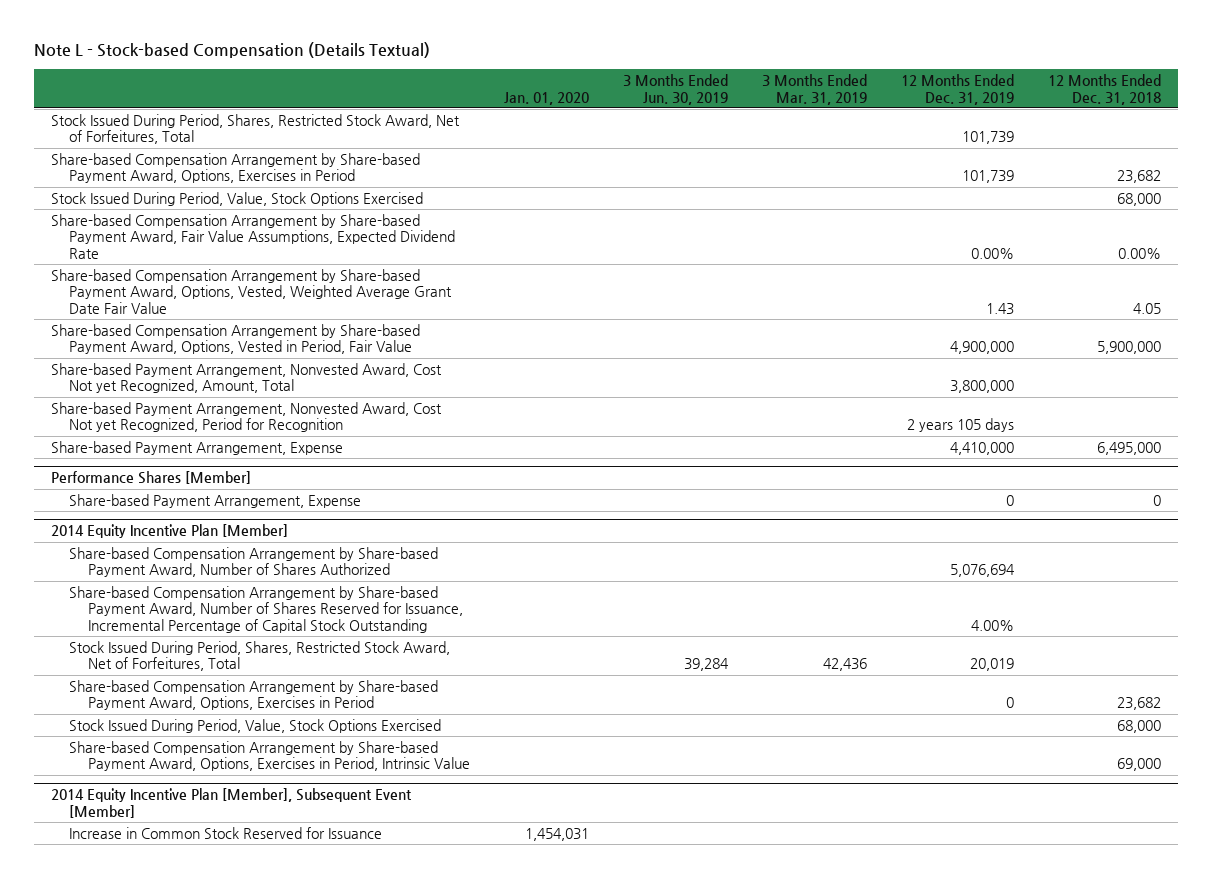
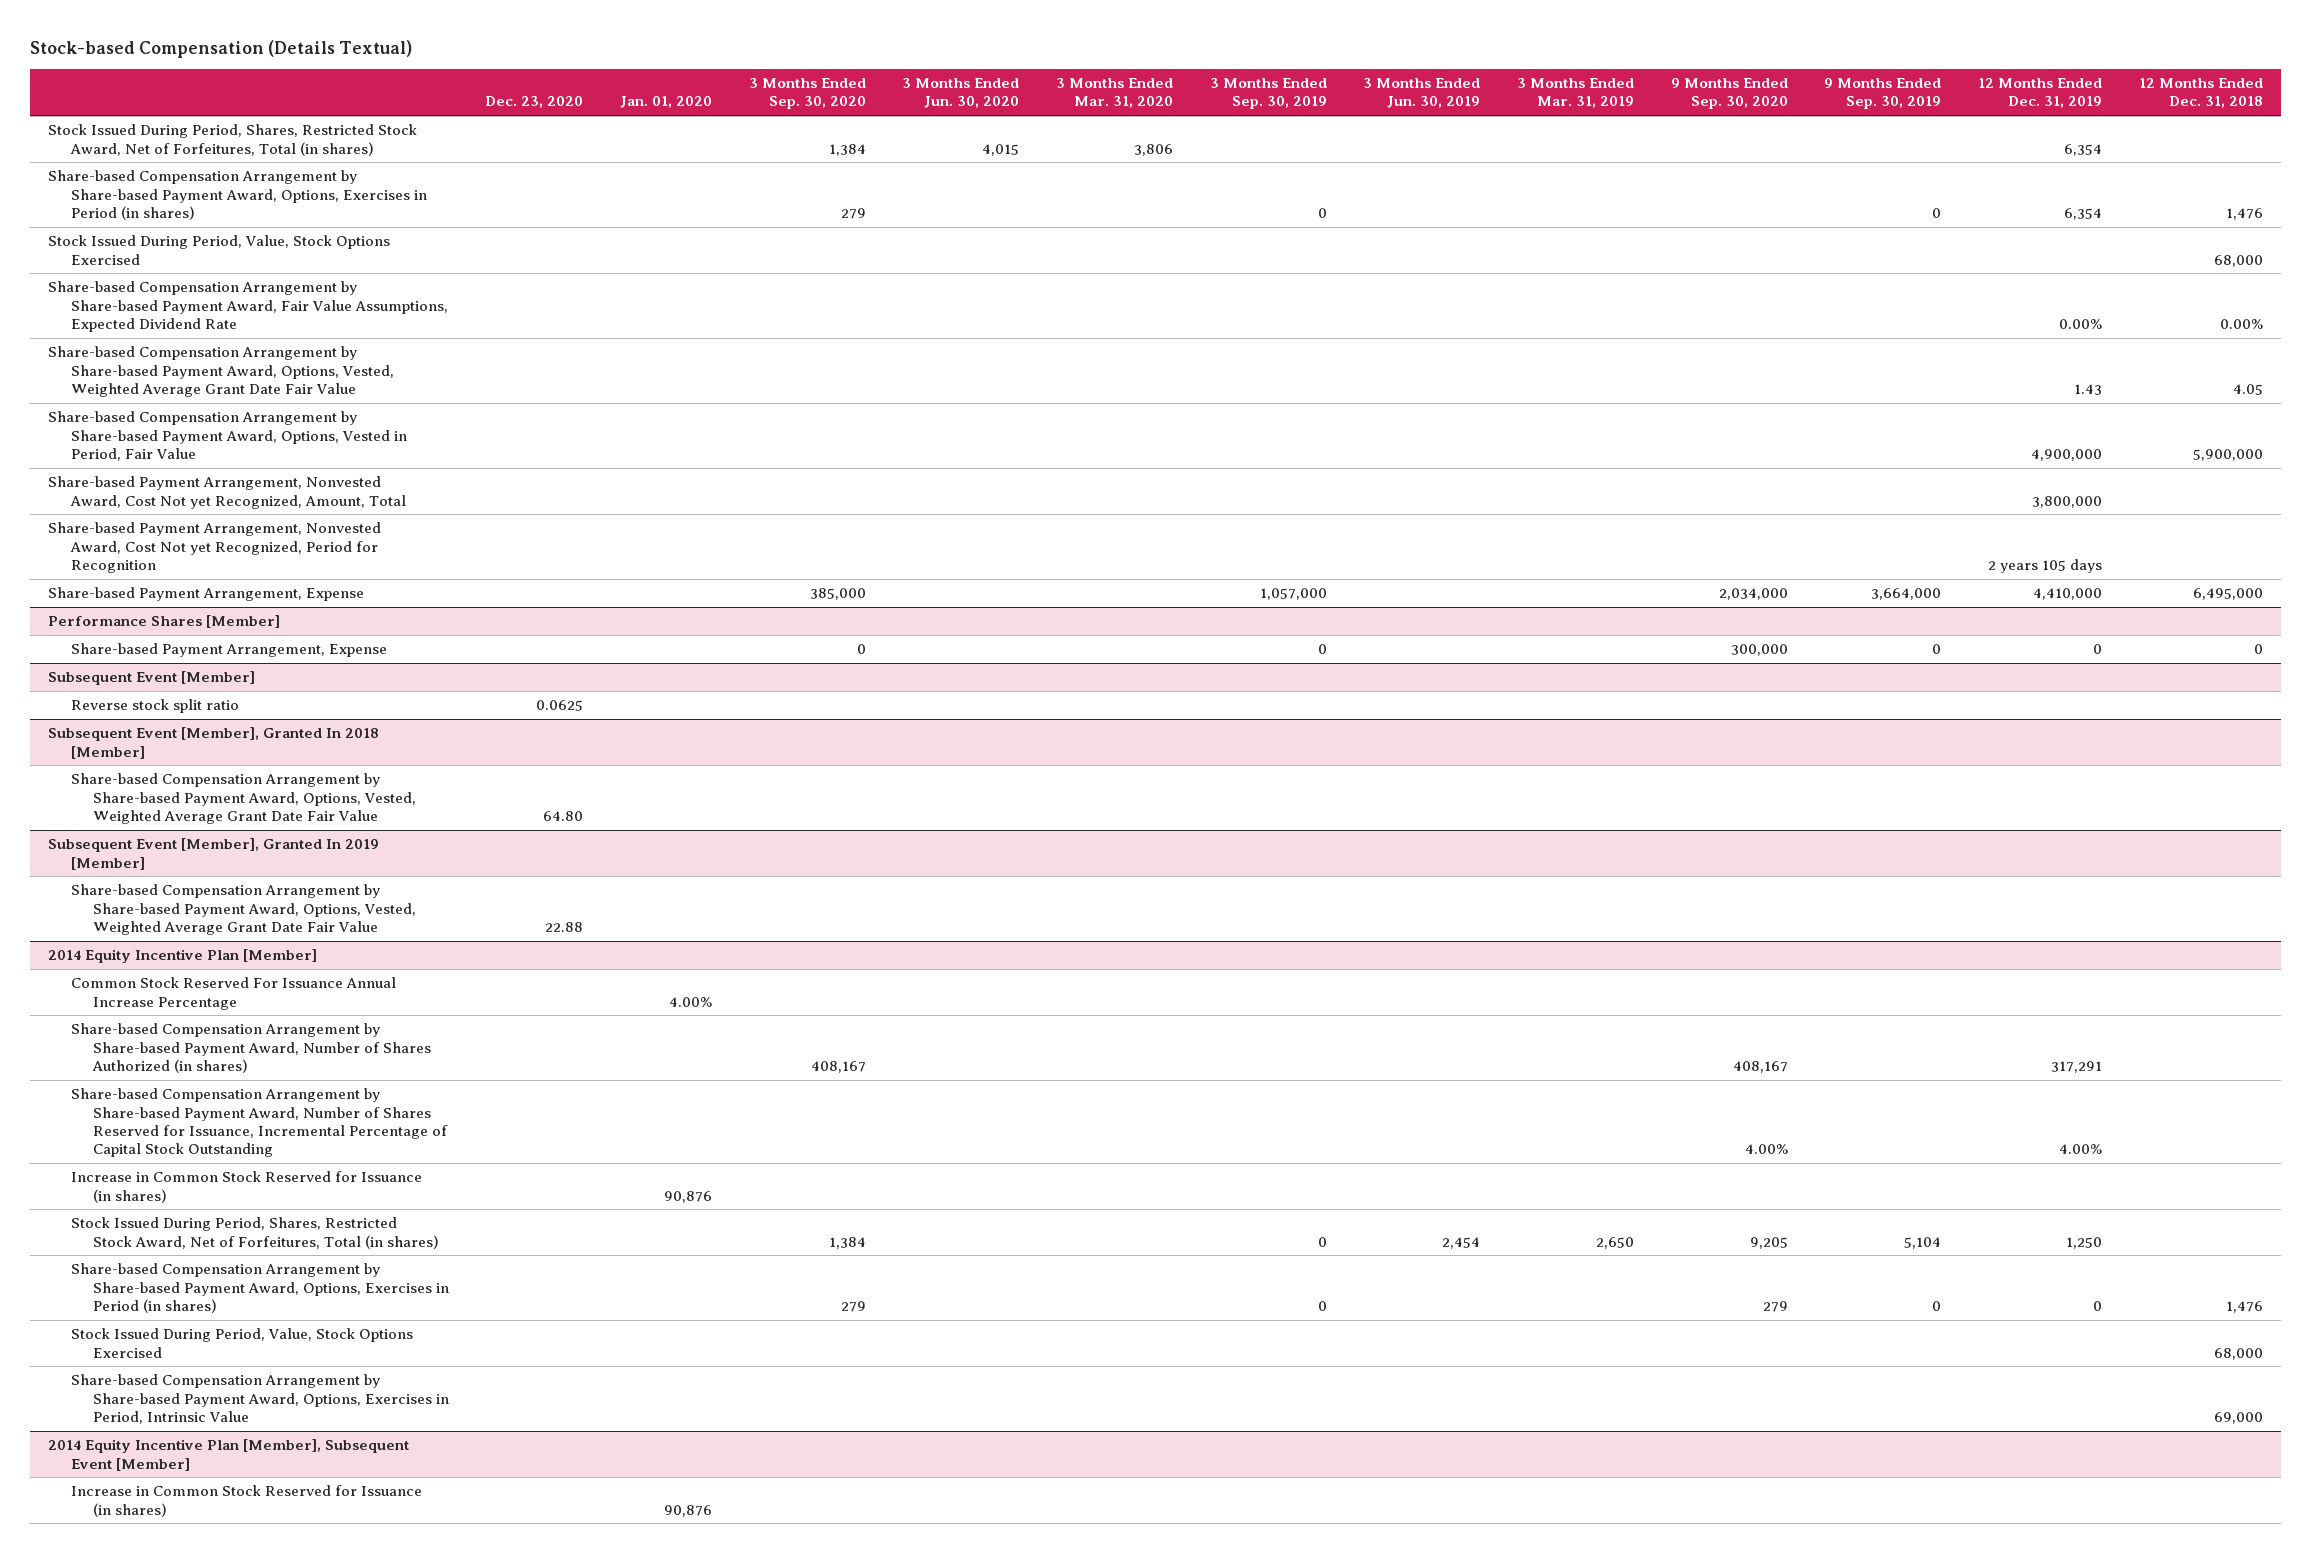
- Note L - Stock-based Compensation (Details Textual)
+ Stock-based Compensation (Details Textual)
- | Jan. 01, 2020 | 3 Months Ended Jun. 30, 2019 | 3 Months Ended Mar. 31, 2019 | 12 Months Ended Dec. 31, 2019 | 12 Months Ended Dec. 31, 2018
+ | Dec. 23, 2020 | Jan. 01, 2020 | 3 Months Ended Sep. 30, 2020 | 3 Months Ended Jun. 30, 2020 | 3 Months Ended Mar. 31, 2020 | 3 Months Ended Sep. 30, 2019 | 3 Months Ended Jun. 30, 2019 | 3 Months Ended Mar. 31, 2019 | 9 Months Ended Sep. 30, 2020 | 9 Months Ended Sep. 30, 2019 | 12 Months Ended Dec. 31, 2019 | 12 Months Ended Dec. 31, 2018
- Stock Issued During Period, Shares, Restricted Stock Award, Net of Forfeitures, Total | | | | 101,739 |
- Share-based Compensation Arrangement by Share-based Payment Award, Options, Exercises in Period | | | | 101,739 | 23,682
+ Stock Issued During Period, Shares, Restricted Stock Award, Net of Forfeitures, Total (in shares) | | | 1,384 | 4,015 | 3,806 | | | | | | 6,354 |
+ Share-based Compensation Arrangement by Share-based Payment Award, Options, Exercises in Period (in shares) | | | 279 | | | 0 | | | | 0 | 6,354 | 1,476
+ Subsequent Event [Member]
+ Reverse stock split ratio | 0.0625 | | | | | | | | | | |
+ Subsequent Event [Member], Granted In 2018 [Member]
+ Share-based Compensation Arrangement by Share-based Payment Award, Options, Vested, Weighted Average Grant Date Fair Value | 64.80 | | | | | | | | | | |
+ Subsequent Event [Member], Granted In 2019 [Member]
+ Share-based Compensation Arrangement by Share-based Payment Award, Options, Vested, Weighted Average Grant Date Fair Value | 22.88 | | | | | | | | | | |
@ 2014 Equity Incentive Plan [Member]
- Share-based Compensation Arrangement by Share-based Payment Award, Number of Shares Authorized | | | | 5,076,694 |
+ Common Stock Reserved For Issuance Annual Increase Percentage | | 4.00% | | | | | | | | | |
+ Share-based Compensation Arrangement by Share-based Payment Award, Number of Shares Authorized (in shares) | | | 408,167 | | | | | | 408,167 | | 317,291 |
- Stock Issued During Period, Shares, Restricted Stock Award, Net of Forfeitures, Total | | 39,284 | 42,436 | 20,019 |
- Share-based Compensation Arrangement by Share-based Payment Award, Options, Exercises in Period | | | | 0 | 23,682
+ Increase in Common Stock Reserved for Issuance (in shares) | | 90,876 | | | | | | | | | |
+ Stock Issued During Period, Shares, Restricted Stock Award, Net of Forfeitures, Total (in shares) | | | 1,384 | | | 0 | 2,454 | 2,650 | 9,205 | 5,104 | 1,250 |
+ Share-based Compensation Arrangement by Share-based Payment Award, Options, Exercises in Period (in shares) | | | 279 | | | 0 | | | 279 | 0 | 0 | 1,476
@ 2014 Equity Incentive Plan [Member], Subsequent Event [Member]
- Increase in Common Stock Reserved for Issuance | 1,454,031 | | | |
+ Increase in Common Stock Reserved for Issuance (in shares) | | 90,876 | | | | | | | | | |

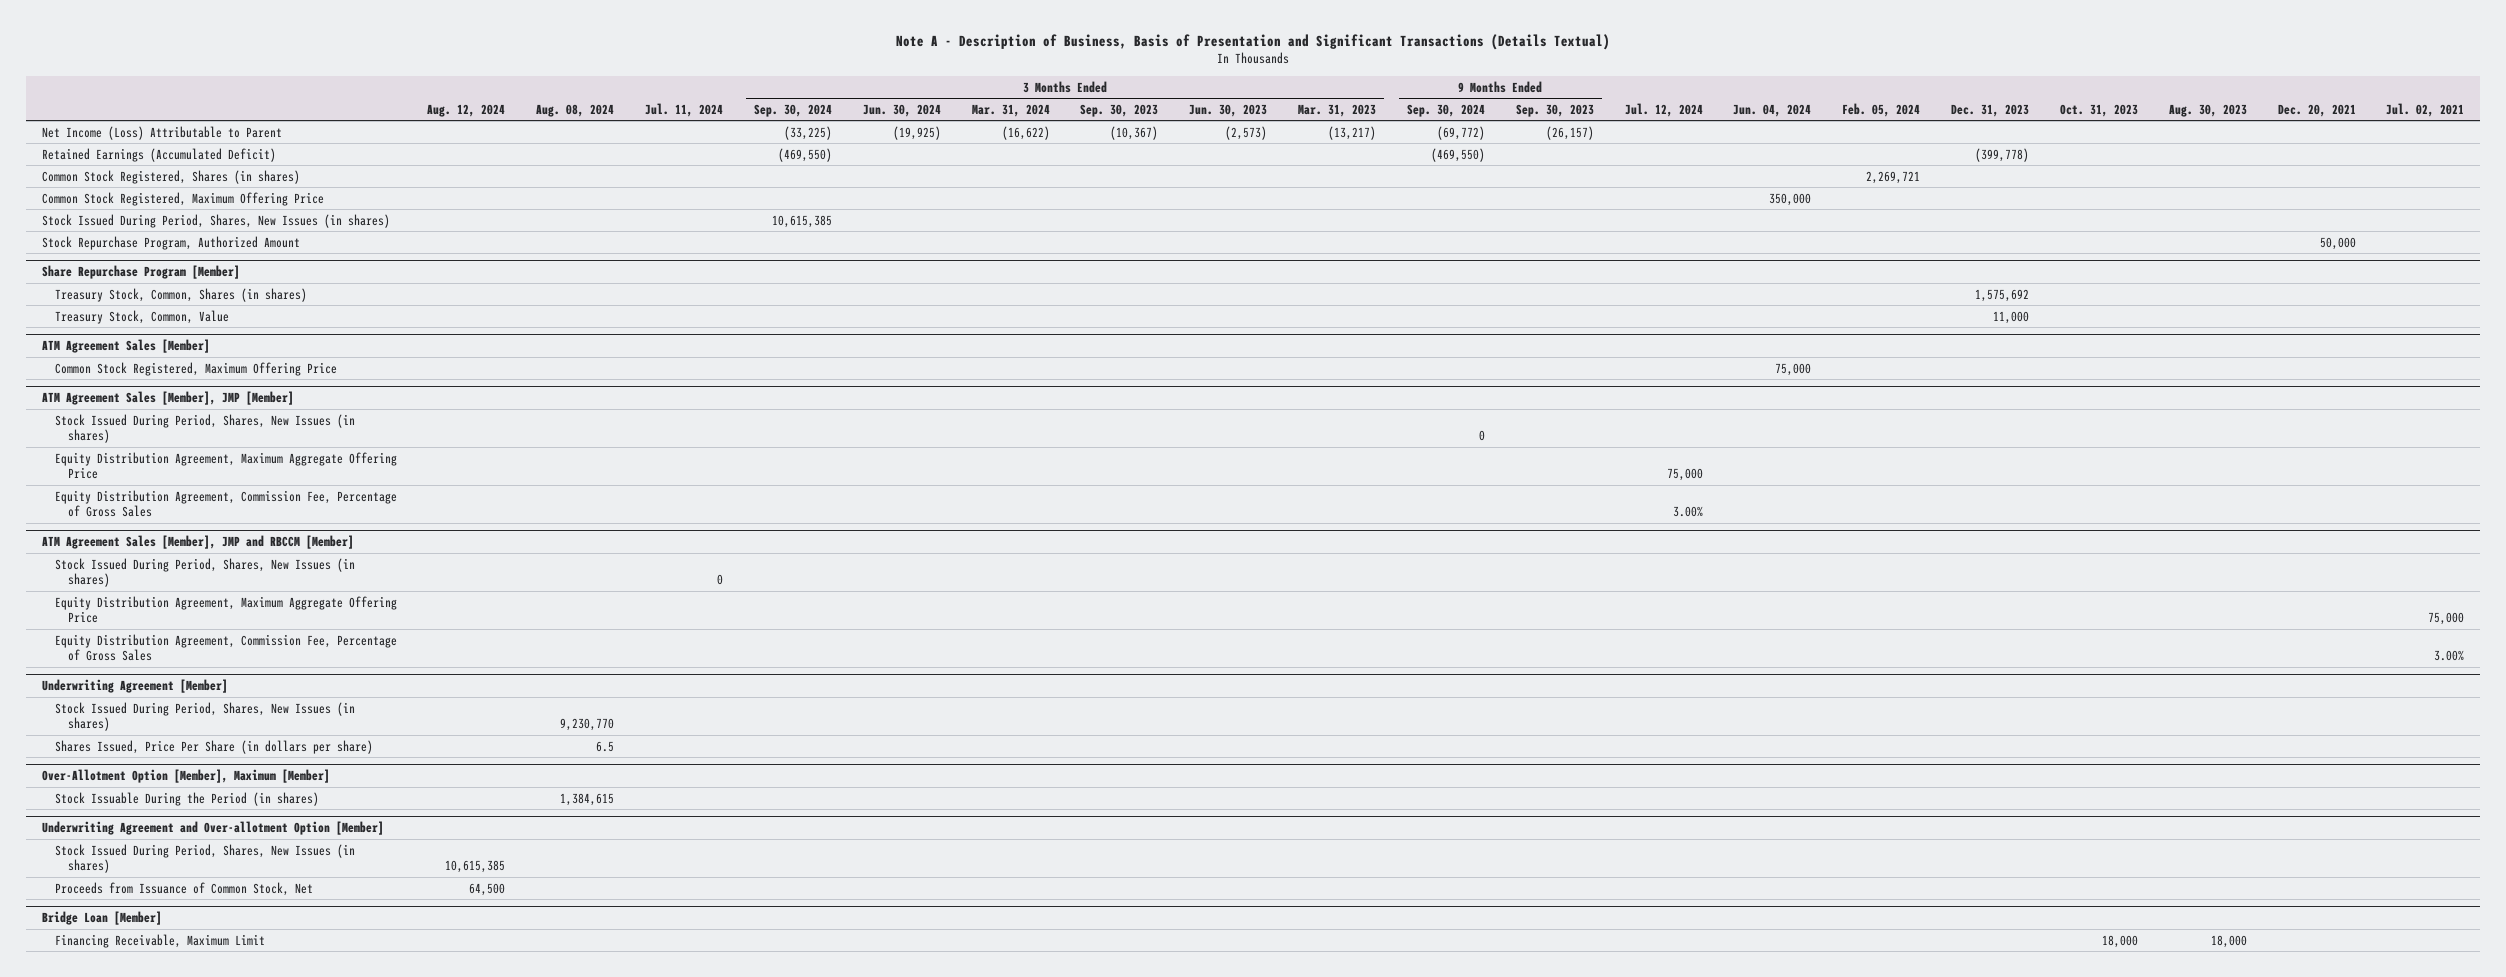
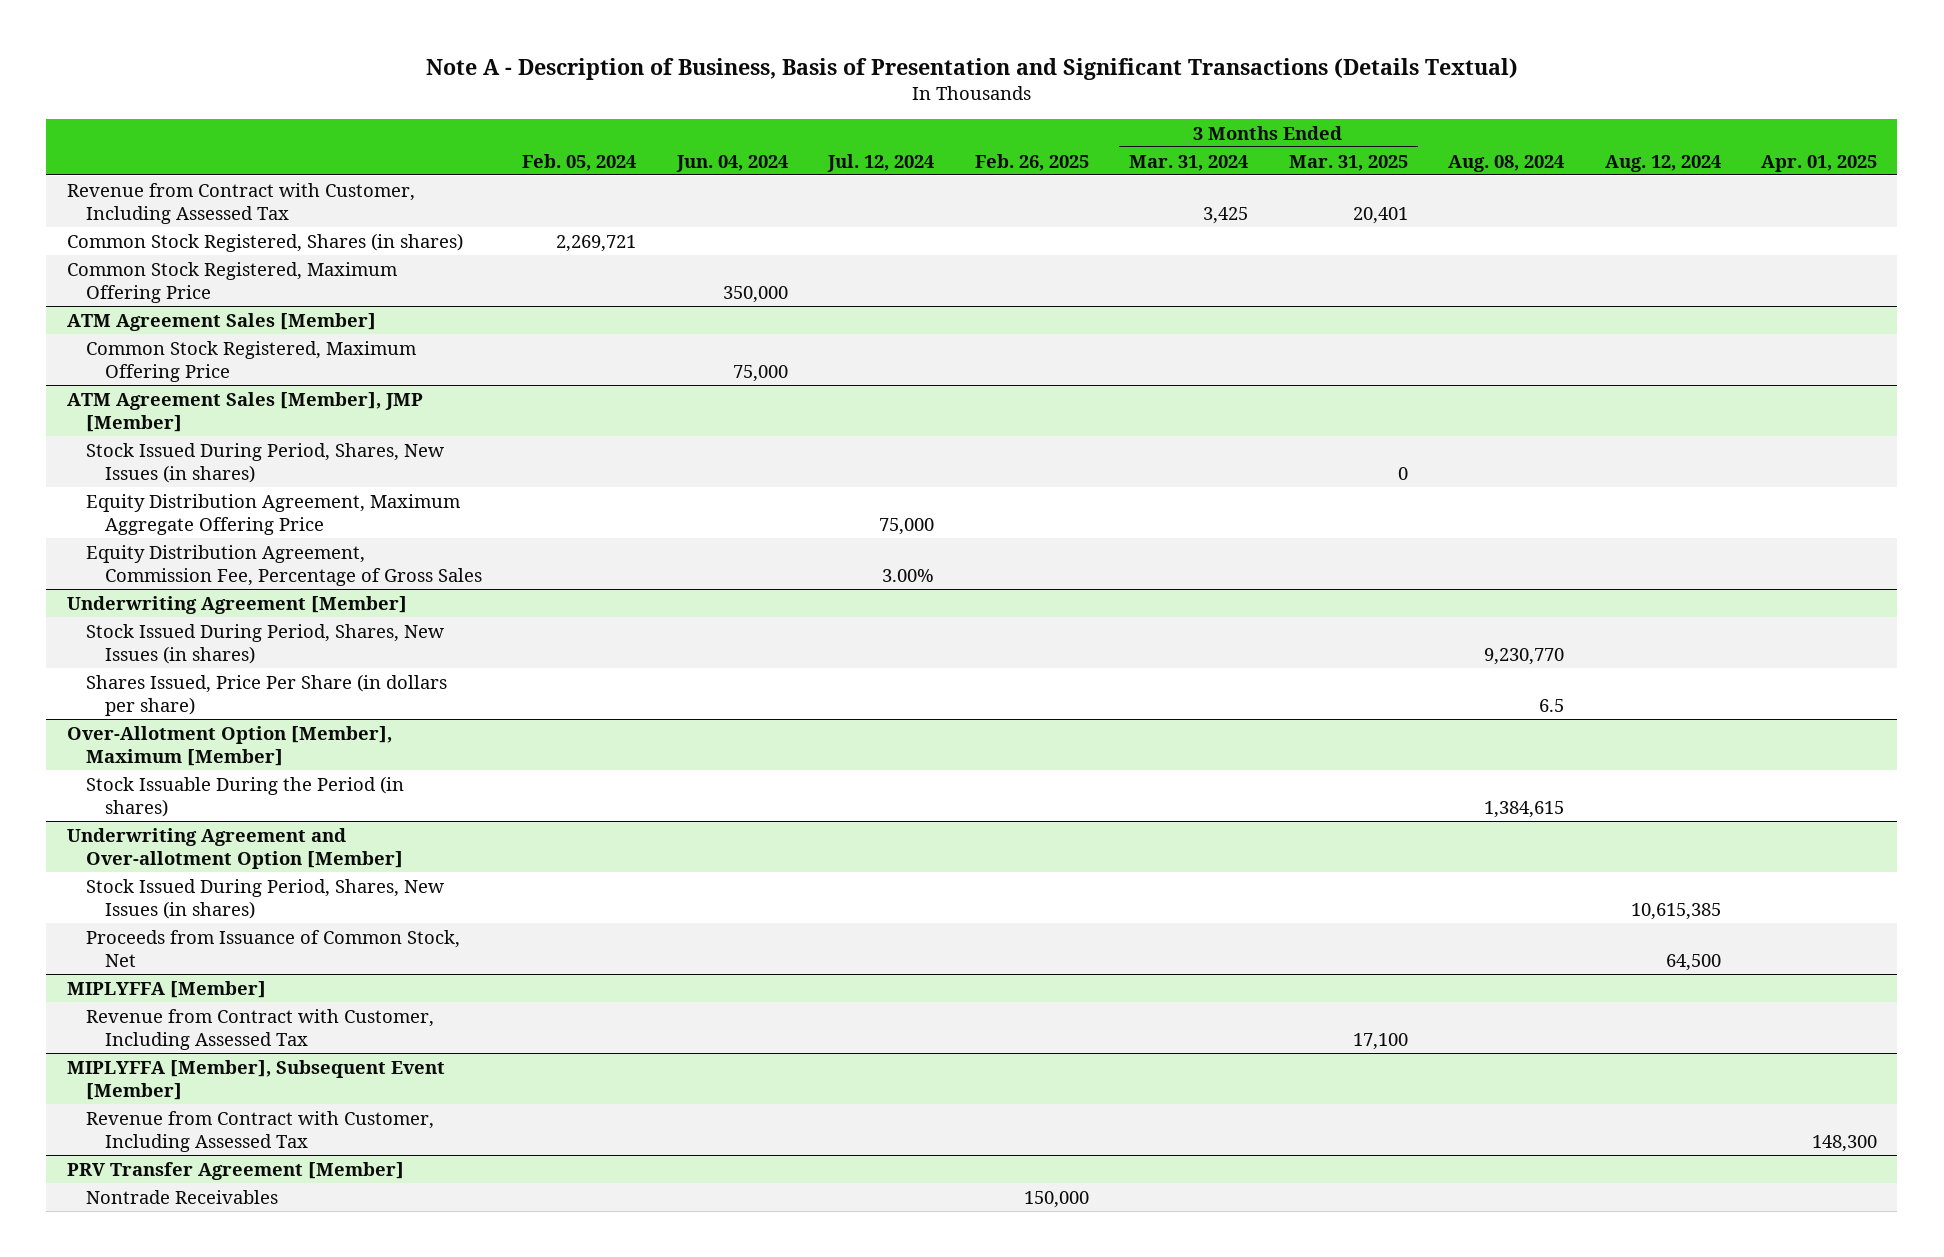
- | Aug. 12, 2024 | Aug. 08, 2024 | Jul. 11, 2024 | 3 Months Ended Sep. 30, 2024 | 3 Months Ended Jun. 30, 2024 | 3 Months Ended Mar. 31, 2024 | 3 Months Ended Sep. 30, 2023 | 3 Months Ended Jun. 30, 2023 | 3 Months Ended Mar. 31, 2023 | 9 Months Ended Sep. 30, 2024 | 9 Months Ended Sep. 30, 2023 | Jul. 12, 2024 | Jun. 04, 2024 | Feb. 05, 2024 | Dec. 31, 2023 | Oct. 31, 2023 | Aug. 30, 2023 | Dec. 20, 2021 | Jul. 02, 2021
+ | Feb. 05, 2024 | Jun. 04, 2024 | Jul. 12, 2024 | Feb. 26, 2025 | 3 Months Ended Mar. 31, 2024 | 3 Months Ended Mar. 31, 2025 | Aug. 08, 2024 | Aug. 12, 2024 | Apr. 01, 2025
- Net Income (Loss) Attributable to Parent | | | | (33,225) | (19,925) | (16,622) | (10,367) | (2,573) | (13,217) | (69,772) | (26,157) | | | | | | | |
- Retained Earnings (Accumulated Deficit) | | | | (469,550) | | | | | | (469,550) | | | | | (399,778) | | | |
+ Revenue from Contract with Customer, Including Assessed Tax | | | | | 3,425 | 20,401 | | |
- Stock Issued During Period, Shares, New Issues (in shares) | | | | 10,615,385 | | | | | | | | | | | | | | |
- Stock Repurchase Program, Authorized Amount | | | | | | | | | | | | | | | | | | 50,000 |
- Share Repurchase Program [Member]
- Treasury Stock, Common, Shares (in shares) | | | | | | | | | | | | | | | 1,575,692 | | | |
- Treasury Stock, Common, Value | | | | | | | | | | | | | | | 11,000 | | | |
- ATM Agreement Sales [Member], JMP and RBCCM [Member]
- Stock Issued During Period, Shares, New Issues (in shares) | | | 0 | | | | | | | | | | | | | | | |
- Equity Distribution Agreement, Maximum Aggregate Offering Price | | | | | | | | | | | | | | | | | | | 75,000
- Equity Distribution Agreement, Commission Fee, Percentage of Gross Sales | | | | | | | | | | | | | | | | | | | 3.00%
- Bridge Loan [Member]
- Financing Receivable, Maximum Limit | | | | | | | | | | | | | | | | 18,000 | 18,000 | |
+ MIPLYFFA [Member]
+ Revenue from Contract with Customer, Including Assessed Tax | | | | | | 17,100 | | |
+ MIPLYFFA [Member], Subsequent Event [Member]
+ Revenue from Contract with Customer, Including Assessed Tax | | | | | | | | | 148,300
+ PRV Transfer Agreement [Member]
+ Nontrade Receivables | | | | 150,000 | | | | |

